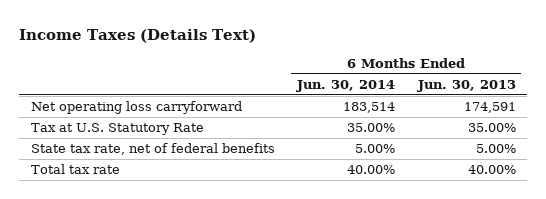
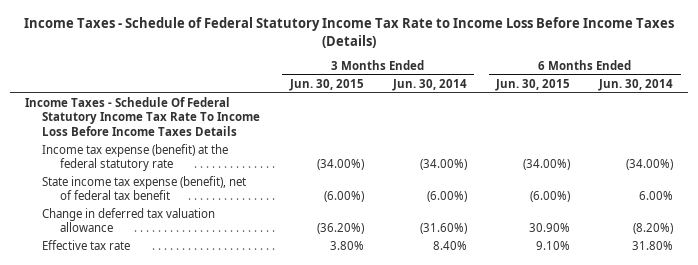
- Income Taxes (Details Text)
+ Income Taxes - Schedule of Federal Statutory Income Tax Rate to Income Loss Before Income Taxes (Details)
- | 6 Months Ended Jun. 30, 2014 | 6 Months Ended Jun. 30, 2013
+ | 3 Months Ended Jun. 30, 2015 | 3 Months Ended Jun. 30, 2014 | 6 Months Ended Jun. 30, 2015 | 6 Months Ended Jun. 30, 2014
- Net operating loss carryforward | 183,514 | 174,591
- Tax at U.S. Statutory Rate | 35.00% | 35.00%
- State tax rate, net of federal benefits | 5.00% | 5.00%
- Total tax rate | 40.00% | 40.00%
+ Income Taxes - Schedule Of Federal Statutory Income Tax Rate To Income Loss Before Income Taxes Details
+ Income tax expense (benefit) at the federal statutory rate | (34.00%) | (34.00%) | (34.00%) | (34.00%)
+ State income tax expense (benefit), net of federal tax benefit | (6.00%) | (6.00%) | (6.00%) | 6.00%
+ Change in deferred tax valuation allowance | (36.20%) | (31.60%) | 30.90% | (8.20%)
+ Effective tax rate | 3.80% | 8.40% | 9.10% | 31.80%

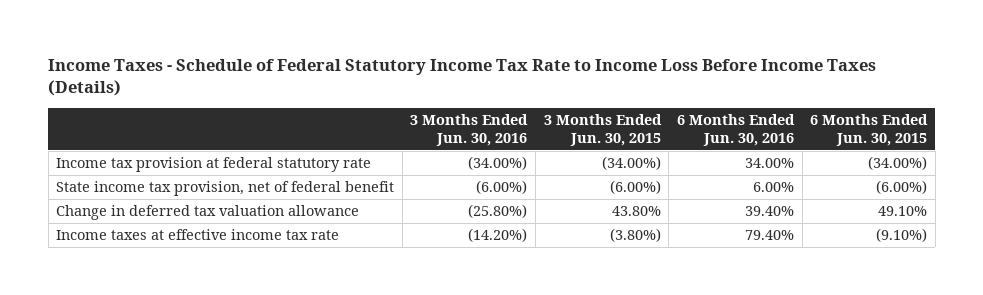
- | 3 Months Ended Jun. 30, 2015 | 3 Months Ended Jun. 30, 2014 | 6 Months Ended Jun. 30, 2015 | 6 Months Ended Jun. 30, 2014
+ | 3 Months Ended Jun. 30, 2016 | 3 Months Ended Jun. 30, 2015 | 6 Months Ended Jun. 30, 2016 | 6 Months Ended Jun. 30, 2015
- Income Taxes - Schedule Of Federal Statutory Income Tax Rate To Income Loss Before Income Taxes Details
- Income tax expense (benefit) at the federal statutory rate | (34.00%) | (34.00%) | (34.00%) | (34.00%)
- State income tax expense (benefit), net of federal tax benefit | (6.00%) | (6.00%) | (6.00%) | 6.00%
- Change in deferred tax valuation allowance | (36.20%) | (31.60%) | 30.90% | (8.20%)
- Effective tax rate | 3.80% | 8.40% | 9.10% | 31.80%
+ Income tax provision at federal statutory rate | (34.00%) | (34.00%) | 34.00% | (34.00%)
+ State income tax provision, net of federal benefit | (6.00%) | (6.00%) | 6.00% | (6.00%)
+ Change in deferred tax valuation allowance | (25.80%) | 43.80% | 39.40% | 49.10%
+ Income taxes at effective income tax rate | (14.20%) | (3.80%) | 79.40% | (9.10%)

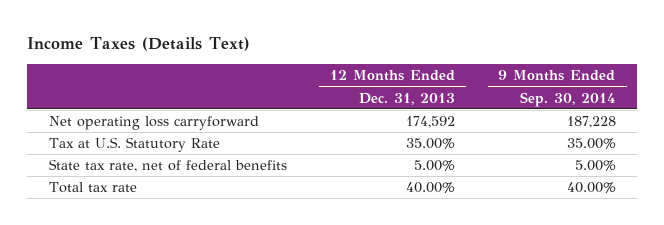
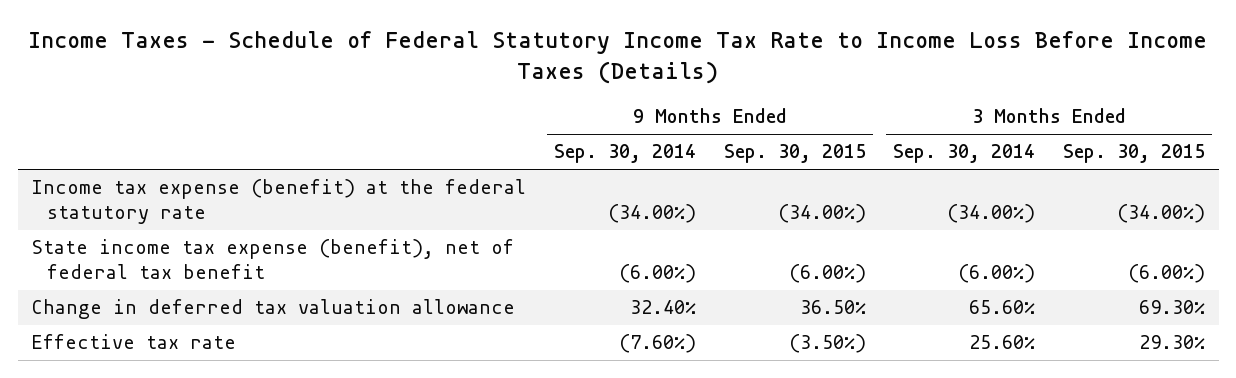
- Income Taxes (Details Text)
+ Income Taxes - Schedule of Federal Statutory Income Tax Rate to Income Loss Before Income Taxes (Details)
- | 12 Months Ended Dec. 31, 2013 | 9 Months Ended Sep. 30, 2014
+ | 9 Months Ended Sep. 30, 2014 | 9 Months Ended Sep. 30, 2015 | 3 Months Ended Sep. 30, 2014 | 3 Months Ended Sep. 30, 2015
- Net operating loss carryforward | 174,592 | 187,228
- Tax at U.S. Statutory Rate | 35.00% | 35.00%
- State tax rate, net of federal benefits | 5.00% | 5.00%
- Total tax rate | 40.00% | 40.00%
+ Income tax expense (benefit) at the federal statutory rate | (34.00%) | (34.00%) | (34.00%) | (34.00%)
+ State income tax expense (benefit), net of federal tax benefit | (6.00%) | (6.00%) | (6.00%) | (6.00%)
+ Change in deferred tax valuation allowance | 32.40% | 36.50% | 65.60% | 69.30%
+ Effective tax rate | (7.60%) | (3.50%) | 25.60% | 29.30%

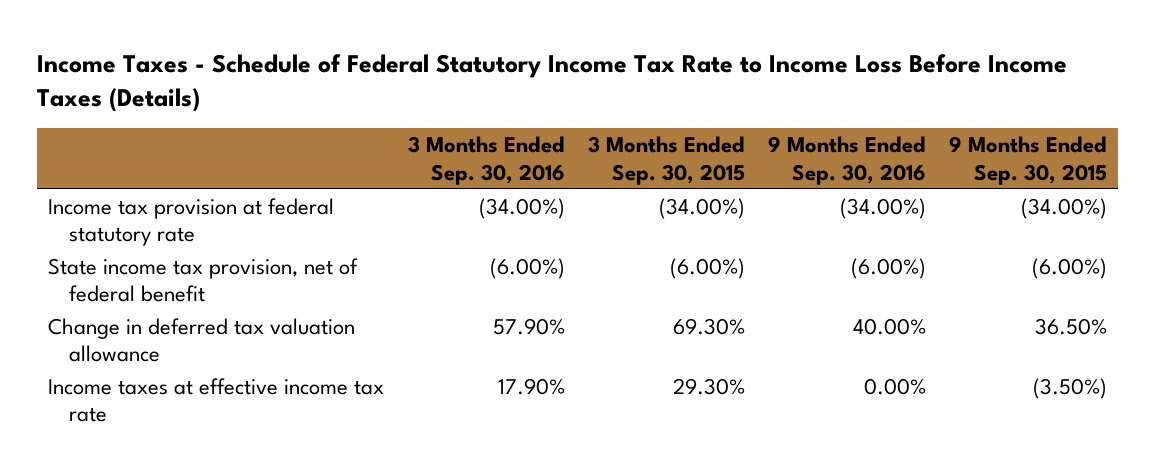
- | 9 Months Ended Sep. 30, 2014 | 9 Months Ended Sep. 30, 2015 | 3 Months Ended Sep. 30, 2014 | 3 Months Ended Sep. 30, 2015
+ | 3 Months Ended Sep. 30, 2016 | 3 Months Ended Sep. 30, 2015 | 9 Months Ended Sep. 30, 2016 | 9 Months Ended Sep. 30, 2015
- Income tax expense (benefit) at the federal statutory rate | (34.00%) | (34.00%) | (34.00%) | (34.00%)
- State income tax expense (benefit), net of federal tax benefit | (6.00%) | (6.00%) | (6.00%) | (6.00%)
+ Income tax provision at federal statutory rate | (34.00%) | (34.00%) | (34.00%) | (34.00%)
+ State income tax provision, net of federal benefit | (6.00%) | (6.00%) | (6.00%) | (6.00%)
- Effective tax rate | (7.60%) | (3.50%) | 25.60% | 29.30%
+ Income taxes at effective income tax rate | 17.90% | 29.30% | 0.00% | (3.50%)

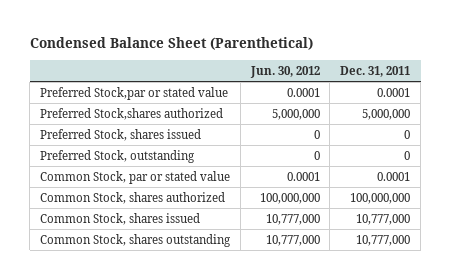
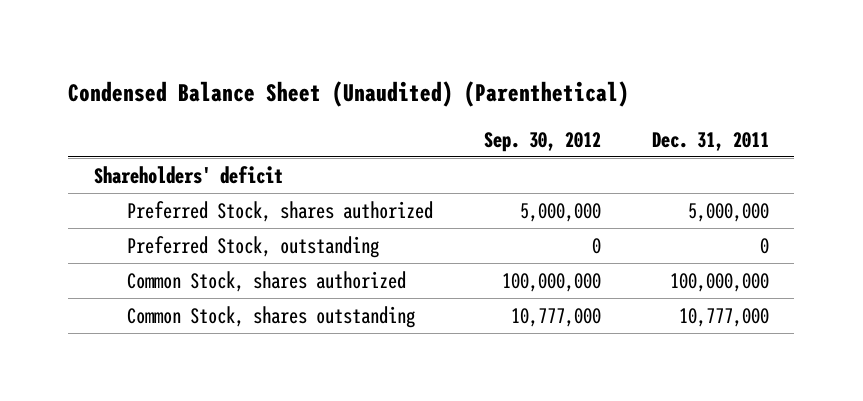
- Condensed Balance Sheet (Parenthetical)
+ Condensed Balance Sheet (Unaudited) (Parenthetical)
- | Jun. 30, 2012 | Dec. 31, 2011
+ | Sep. 30, 2012 | Dec. 31, 2011
- Preferred Stock,par or stated value | 0.0001 | 0.0001
- Preferred Stock,shares authorized | 5,000,000 | 5,000,000
- Preferred Stock, shares issued | 0 | 0
+ Shareholders' deficit
+ Preferred Stock, shares authorized | 5,000,000 | 5,000,000
- Common Stock, par or stated value | 0.0001 | 0.0001
- Common Stock, shares issued | 10,777,000 | 10,777,000

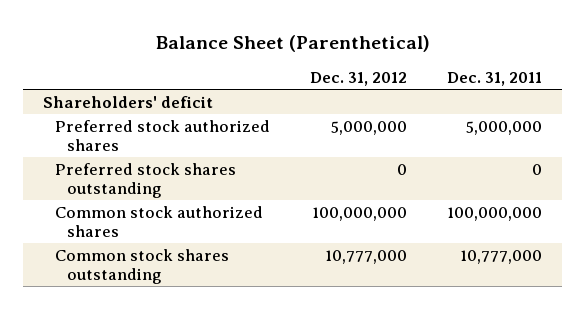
- Condensed Balance Sheet (Unaudited) (Parenthetical)
+ Balance Sheet (Parenthetical)
- | Sep. 30, 2012 | Dec. 31, 2011
+ | Dec. 31, 2012 | Dec. 31, 2011
- Preferred Stock, shares authorized | 5,000,000 | 5,000,000
- Preferred Stock, outstanding | 0 | 0
- Common Stock, shares authorized | 100,000,000 | 100,000,000
- Common Stock, shares outstanding | 10,777,000 | 10,777,000
+ Preferred stock authorized shares | 5,000,000 | 5,000,000
+ Preferred stock shares outstanding | 0 | 0
+ Common stock authorized shares | 100,000,000 | 100,000,000
+ Common stock shares outstanding | 10,777,000 | 10,777,000

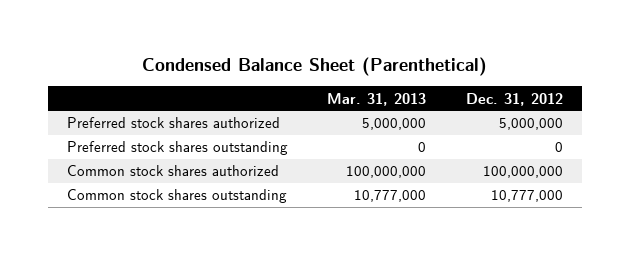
- Balance Sheet (Parenthetical)
+ Condensed Balance Sheet (Parenthetical)
- | Dec. 31, 2012 | Dec. 31, 2011
+ | Mar. 31, 2013 | Dec. 31, 2012
- Shareholders' deficit
- Preferred stock authorized shares | 5,000,000 | 5,000,000
+ Preferred stock shares authorized | 5,000,000 | 5,000,000
- Common stock authorized shares | 100,000,000 | 100,000,000
+ Common stock shares authorized | 100,000,000 | 100,000,000

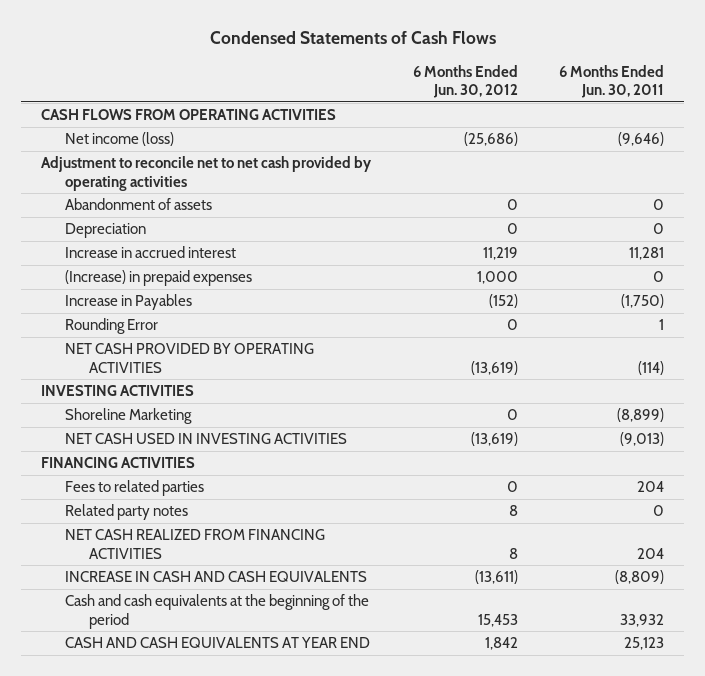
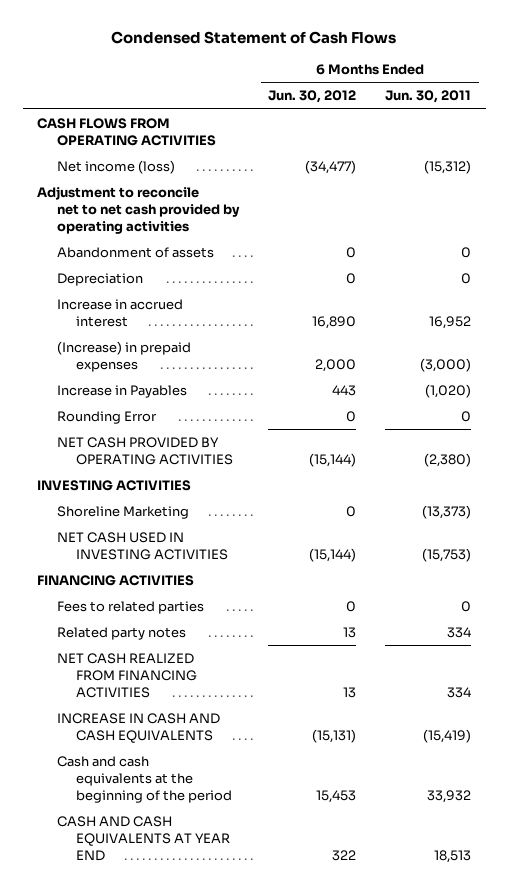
- Condensed Statements of Cash Flows
+ Condensed Statement of Cash Flows
- Net income (loss) | (25,686) | (9,646)
+ Net income (loss) | (34,477) | (15,312)
- Increase in accrued interest | 11,219 | 11,281
- (Increase) in prepaid expenses | 1,000 | 0
- Increase in Payables | (152) | (1,750)
- Rounding Error | 0 | 1
- NET CASH PROVIDED BY OPERATING ACTIVITIES | (13,619) | (114)
+ Increase in accrued interest | 16,890 | 16,952
+ (Increase) in prepaid expenses | 2,000 | (3,000)
+ Increase in Payables | 443 | (1,020)
+ Rounding Error | 0 | 0
+ NET CASH PROVIDED BY OPERATING ACTIVITIES | (15,144) | (2,380)
- Shoreline Marketing | 0 | (8,899)
- NET CASH USED IN INVESTING ACTIVITIES | (13,619) | (9,013)
+ Shoreline Marketing | 0 | (13,373)
+ NET CASH USED IN INVESTING ACTIVITIES | (15,144) | (15,753)
- Fees to related parties | 0 | 204
- Related party notes | 8 | 0
- NET CASH REALIZED FROM FINANCING ACTIVITIES | 8 | 204
- INCREASE IN CASH AND CASH EQUIVALENTS | (13,611) | (8,809)
+ Fees to related parties | 0 | 0
+ Related party notes | 13 | 334
+ NET CASH REALIZED FROM FINANCING ACTIVITIES | 13 | 334
+ INCREASE IN CASH AND CASH EQUIVALENTS | (15,131) | (15,419)
- CASH AND CASH EQUIVALENTS AT YEAR END | 1,842 | 25,123
+ CASH AND CASH EQUIVALENTS AT YEAR END | 322 | 18,513

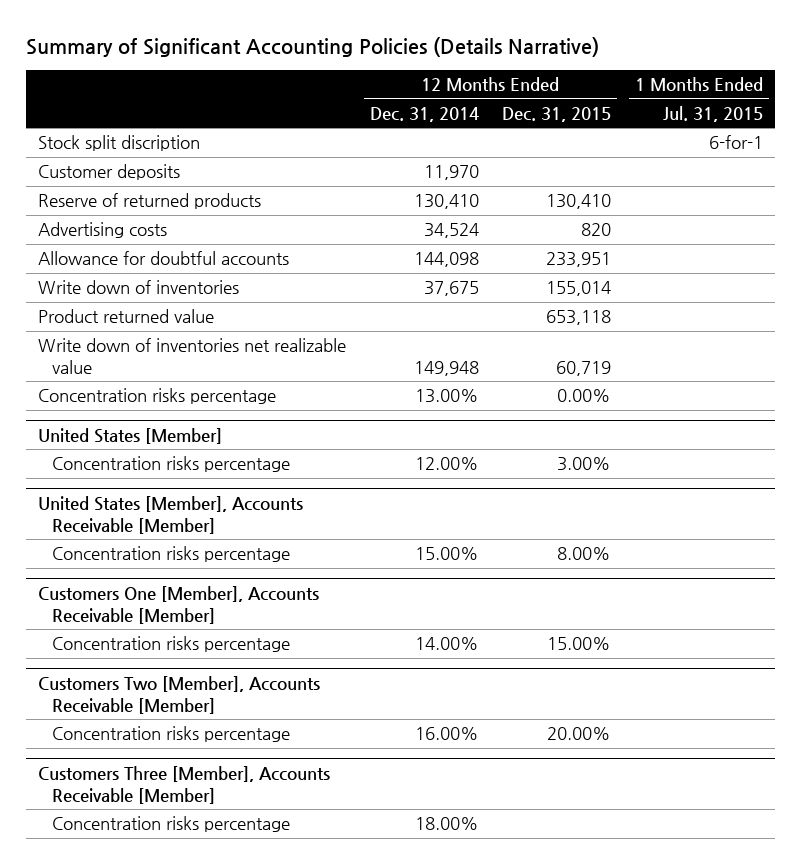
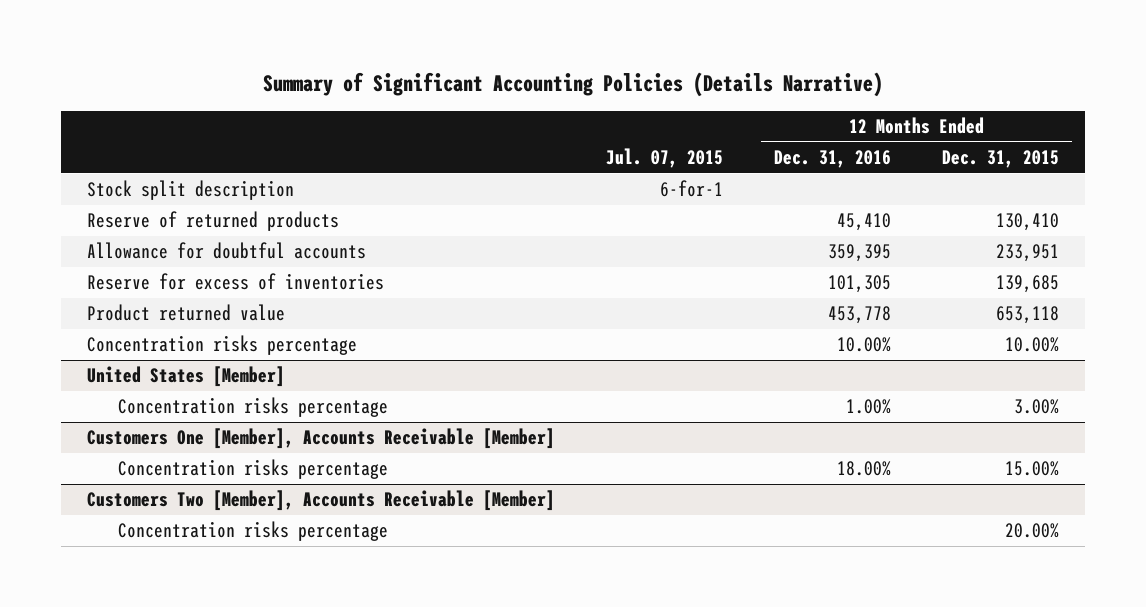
- | 12 Months Ended Dec. 31, 2014 | 12 Months Ended Dec. 31, 2015 | 1 Months Ended Jul. 31, 2015
+ | Jul. 07, 2015 | 12 Months Ended Dec. 31, 2016 | 12 Months Ended Dec. 31, 2015
- Stock split discription | | | 6-for-1
- Customer deposits | 11,970 | |
+ Stock split description | 6-for-1 | |
- Advertising costs | 34,524 | 820 |
- Write down of inventories | 37,675 | 155,014 |
+ Reserve for excess of inventories | | 101,305 | 139,685
- Write down of inventories net realizable value | 149,948 | 60,719 |
- Concentration risks percentage | 13.00% | 0.00% |
+ Concentration risks percentage | | 10.00% | 10.00%
- United States [Member], Accounts Receivable [Member]
- Concentration risks percentage | 15.00% | 8.00% |
- Customers Three [Member], Accounts Receivable [Member]
- Concentration risks percentage | 18.00% | |

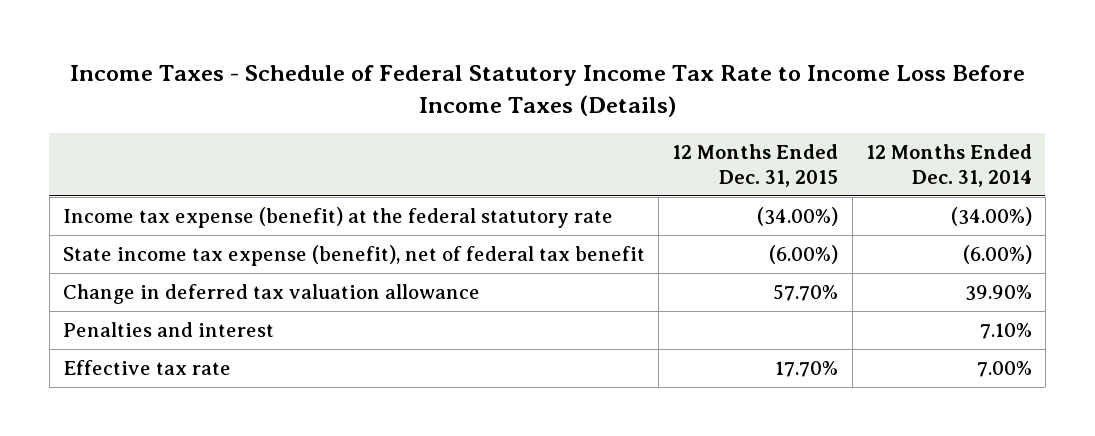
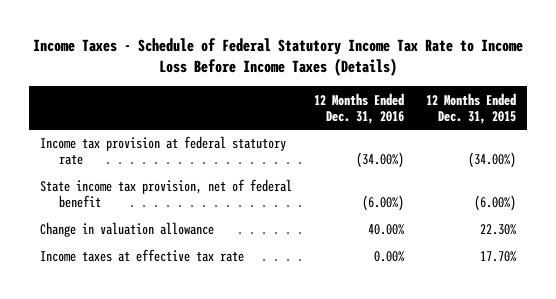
- | 12 Months Ended Dec. 31, 2015 | 12 Months Ended Dec. 31, 2014
+ | 12 Months Ended Dec. 31, 2016 | 12 Months Ended Dec. 31, 2015
- Income tax expense (benefit) at the federal statutory rate | (34.00%) | (34.00%)
- State income tax expense (benefit), net of federal tax benefit | (6.00%) | (6.00%)
- Change in deferred tax valuation allowance | 57.70% | 39.90%
- Penalties and interest | | 7.10%
- Effective tax rate | 17.70% | 7.00%
+ Income tax provision at federal statutory rate | (34.00%) | (34.00%)
+ State income tax provision, net of federal benefit | (6.00%) | (6.00%)
+ Change in valuation allowance | 40.00% | 22.30%
+ Income taxes at effective tax rate | 0.00% | 17.70%

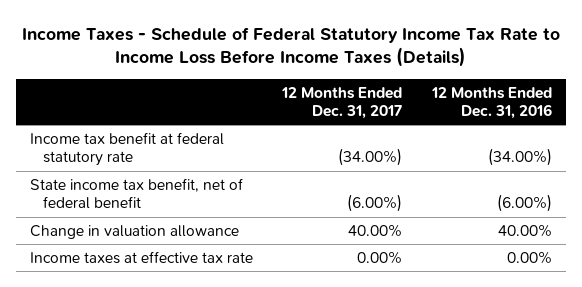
- | 12 Months Ended Dec. 31, 2016 | 12 Months Ended Dec. 31, 2015
+ | 12 Months Ended Dec. 31, 2017 | 12 Months Ended Dec. 31, 2016
- Income tax provision at federal statutory rate | (34.00%) | (34.00%)
- State income tax provision, net of federal benefit | (6.00%) | (6.00%)
+ Income tax benefit at federal statutory rate | (34.00%) | (34.00%)
+ State income tax benefit, net of federal benefit | (6.00%) | (6.00%)

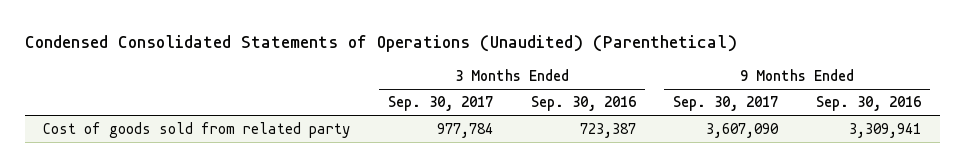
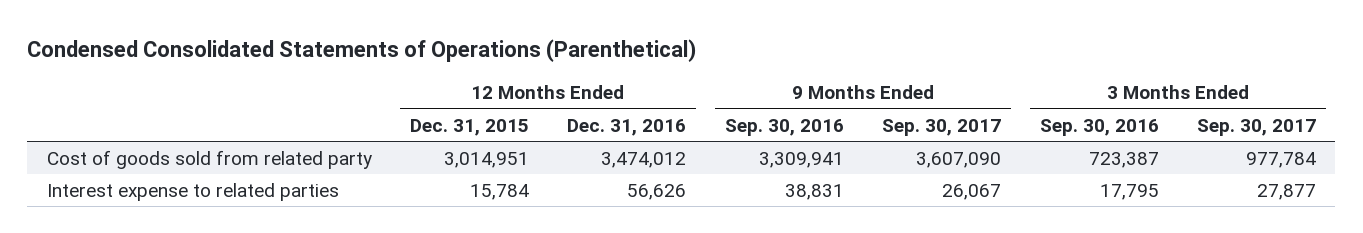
- Condensed Consolidated Statements of Operations (Unaudited) (Parenthetical)
+ Condensed Consolidated Statements of Operations (Parenthetical)
- | 3 Months Ended Sep. 30, 2017 | 3 Months Ended Sep. 30, 2016 | 9 Months Ended Sep. 30, 2017 | 9 Months Ended Sep. 30, 2016
+ | 12 Months Ended Dec. 31, 2015 | 12 Months Ended Dec. 31, 2016 | 9 Months Ended Sep. 30, 2016 | 9 Months Ended Sep. 30, 2017 | 3 Months Ended Sep. 30, 2016 | 3 Months Ended Sep. 30, 2017
+ Interest expense to related parties | 15,784 | 56,626 | 38,831 | 26,067 | 17,795 | 27,877

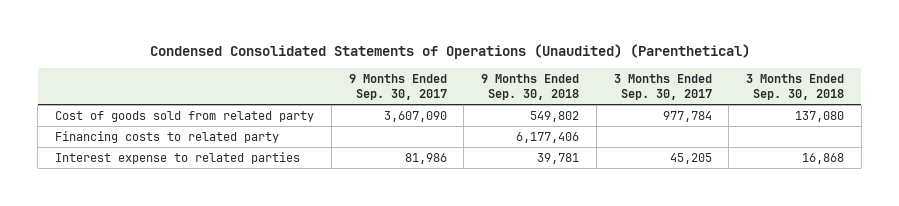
- Condensed Consolidated Statements of Operations (Parenthetical)
+ Condensed Consolidated Statements of Operations (Unaudited) (Parenthetical)
- | 12 Months Ended Dec. 31, 2015 | 12 Months Ended Dec. 31, 2016 | 9 Months Ended Sep. 30, 2016 | 9 Months Ended Sep. 30, 2017 | 3 Months Ended Sep. 30, 2016 | 3 Months Ended Sep. 30, 2017
+ | 9 Months Ended Sep. 30, 2017 | 9 Months Ended Sep. 30, 2018 | 3 Months Ended Sep. 30, 2017 | 3 Months Ended Sep. 30, 2018
- Interest expense to related parties | 15,784 | 56,626 | 38,831 | 26,067 | 17,795 | 27,877
+ Financing costs to related party | | 6,177,406 | |
+ Interest expense to related parties | 81,986 | 39,781 | 45,205 | 16,868

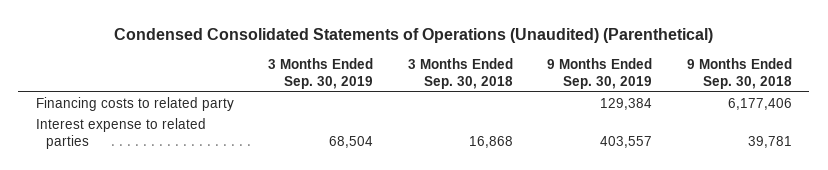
- | 9 Months Ended Sep. 30, 2017 | 9 Months Ended Sep. 30, 2018 | 3 Months Ended Sep. 30, 2017 | 3 Months Ended Sep. 30, 2018
+ | 3 Months Ended Sep. 30, 2019 | 3 Months Ended Sep. 30, 2018 | 9 Months Ended Sep. 30, 2019 | 9 Months Ended Sep. 30, 2018
- Cost of goods sold from related party | 3,607,090 | 549,802 | 977,784 | 137,080

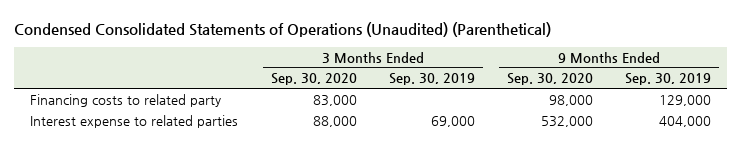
- | 3 Months Ended Sep. 30, 2019 | 3 Months Ended Sep. 30, 2018 | 9 Months Ended Sep. 30, 2019 | 9 Months Ended Sep. 30, 2018
+ | 3 Months Ended Sep. 30, 2020 | 3 Months Ended Sep. 30, 2019 | 9 Months Ended Sep. 30, 2020 | 9 Months Ended Sep. 30, 2019
- Financing costs to related party | | | 129,384 | 6,177,406
- Interest expense to related parties | 68,504 | 16,868 | 403,557 | 39,781
+ Financing costs to related party | 83,000 | | 98,000 | 129,000
+ Interest expense to related parties | 88,000 | 69,000 | 532,000 | 404,000

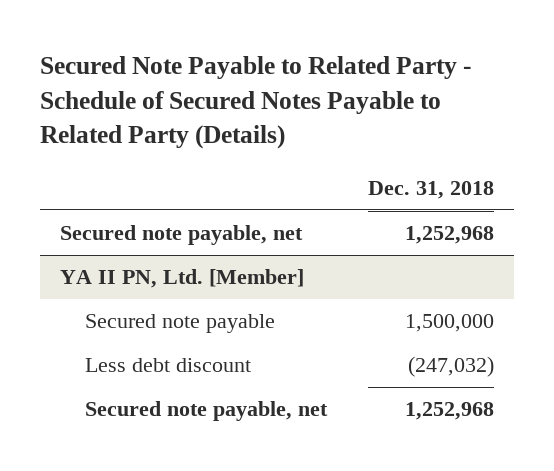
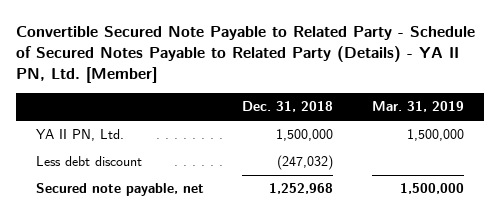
- Secured Note Payable to Related Party - Schedule of Secured Notes Payable to Related Party (Details)
+ Convertible Secured Note Payable to Related Party - Schedule of Secured Notes Payable to Related Party (Details) - YA II PN, Ltd. [Member]
- | Dec. 31, 2018
+ | Dec. 31, 2018 | Mar. 31, 2019
- Secured note payable, net | 1,252,968
- YA II PN, Ltd. [Member]
- Secured note payable | 1,500,000
+ YA II PN, Ltd. | 1,500,000 | 1,500,000

